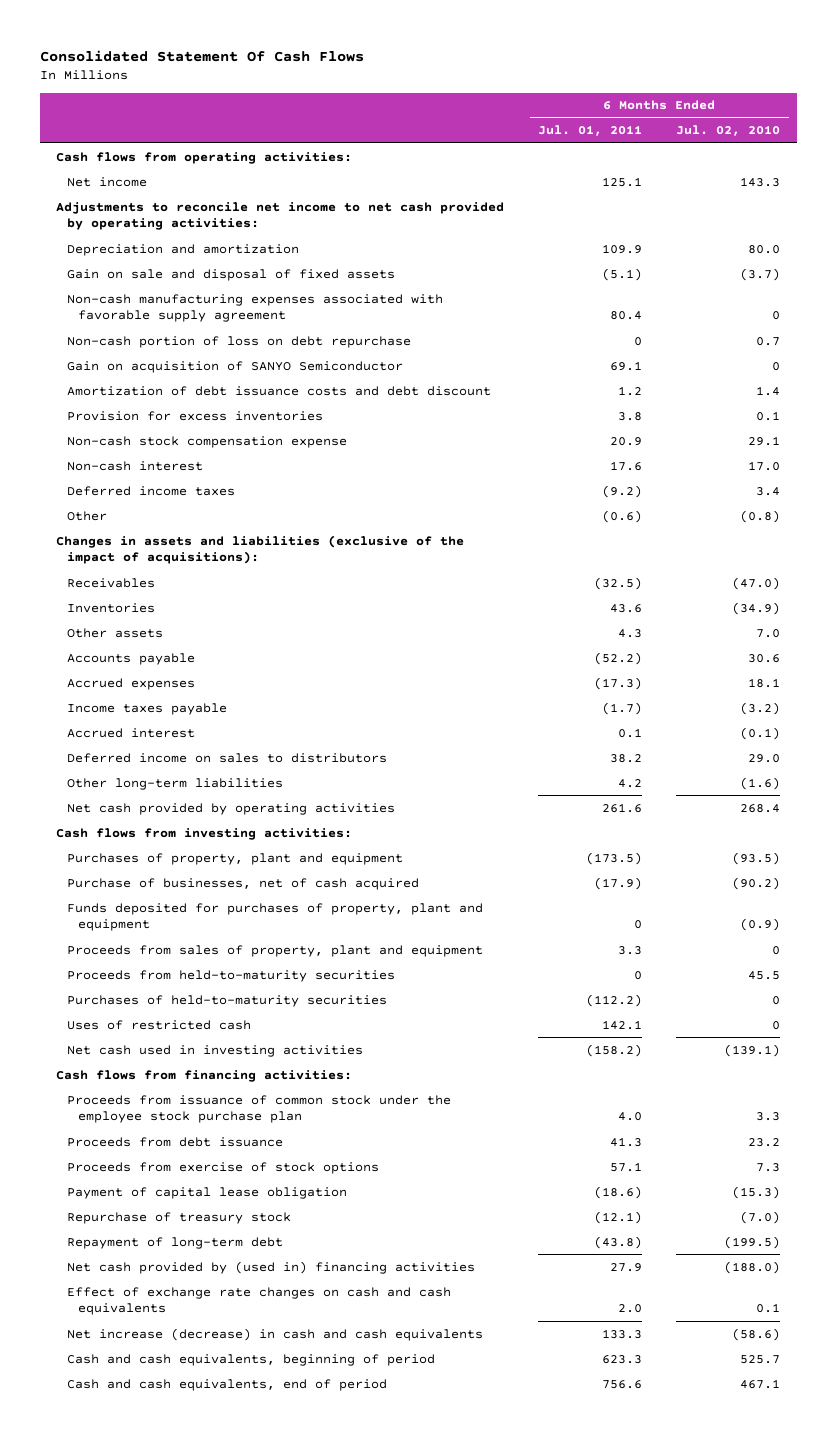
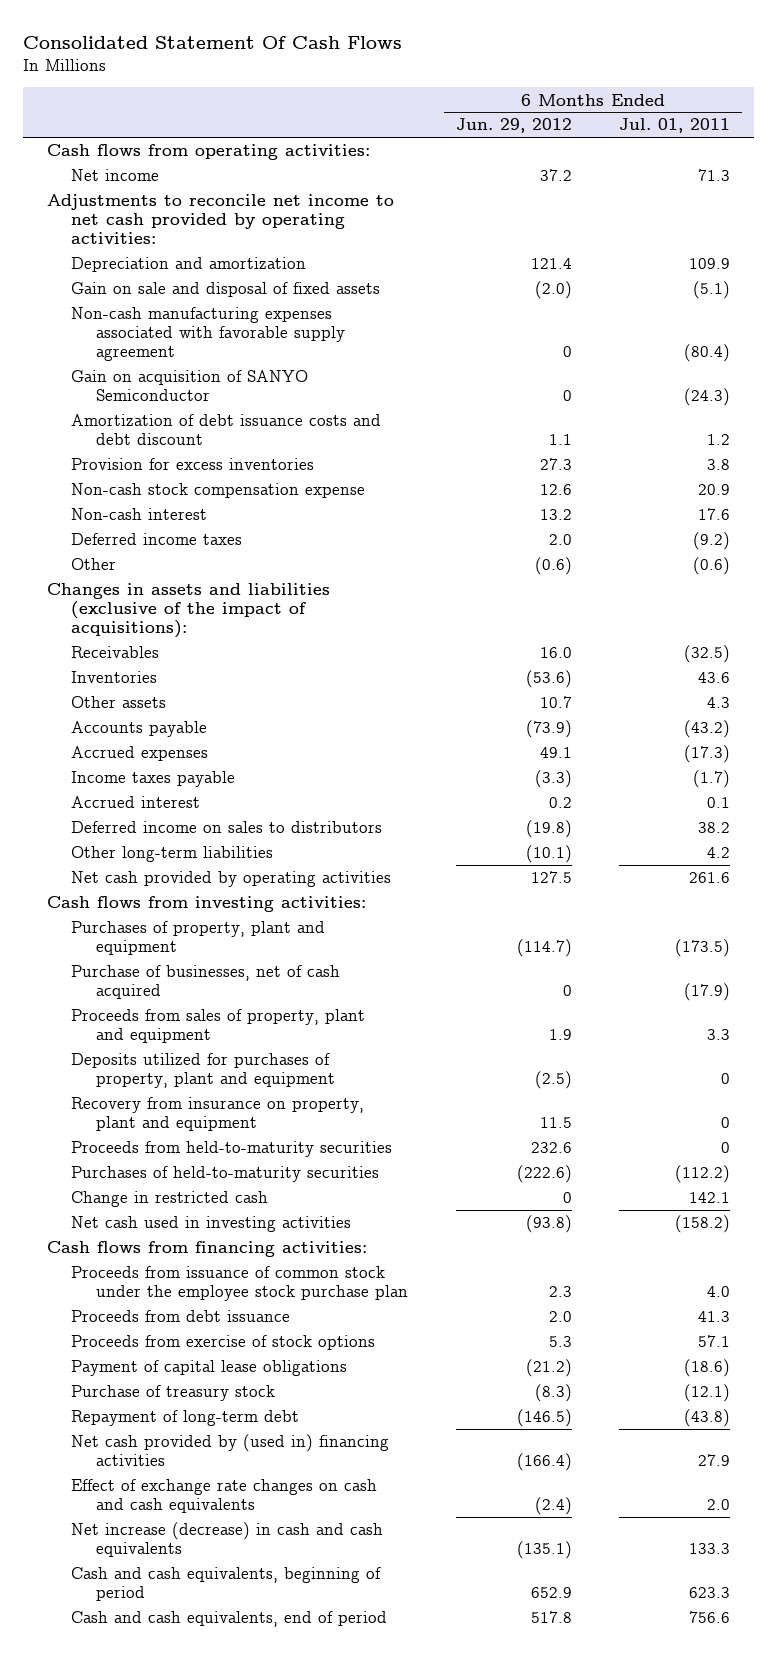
- | 6 Months Ended Jul. 01, 2011 | 6 Months Ended Jul. 02, 2010
+ | 6 Months Ended Jun. 29, 2012 | 6 Months Ended Jul. 01, 2011
- Net income | 125.1 | 143.3
+ Net income | 37.2 | 71.3
- Non-cash manufacturing expenses associated with favorable supply agreement | 80.4 | 0
- Non-cash portion of loss on debt repurchase | 0 | 0.7
- Gain on acquisition of SANYO Semiconductor | 69.1 | 0
+ Non-cash manufacturing expenses associated with favorable supply agreement | 0 | (80.4)
+ Gain on acquisition of SANYO Semiconductor | 0 | (24.3)
- Accounts payable | (52.2) | 30.6
+ Accounts payable | (73.9) | (43.2)
- Funds deposited for purchases of property, plant and equipment | 0 | (0.9)
+ Deposits utilized for purchases of property, plant and equipment | (2.5) | 0
+ Recovery from insurance on property, plant and equipment | 11.5 | 0
- Uses of restricted cash | 142.1 | 0
+ Change in restricted cash | 0 | 142.1
- Payment of capital lease obligation | (18.6) | (15.3)
- Repurchase of treasury stock | (12.1) | (7.0)
+ Payment of capital lease obligations | (21.2) | (18.6)
+ Purchase of treasury stock | (8.3) | (12.1)

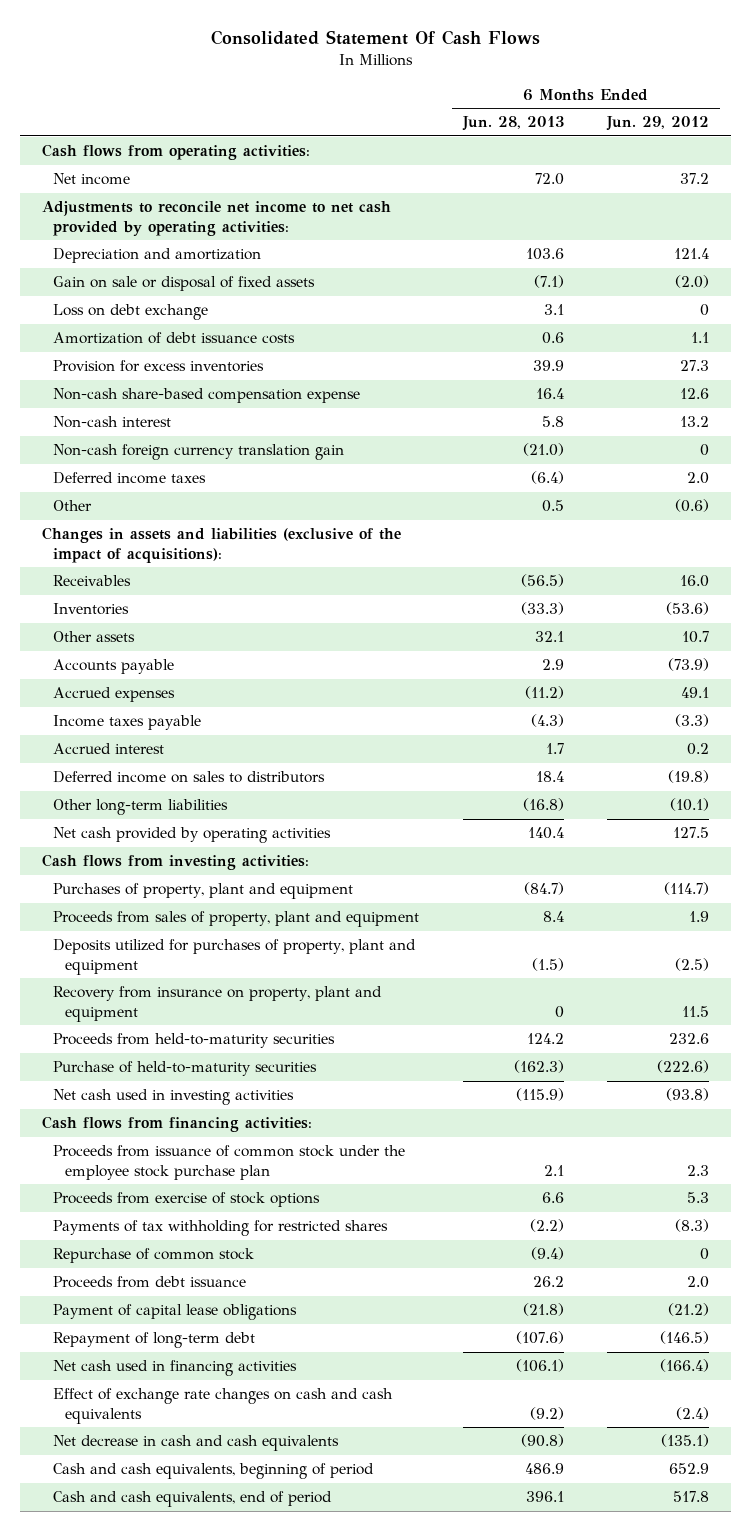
- | 6 Months Ended Jun. 29, 2012 | 6 Months Ended Jul. 01, 2011
+ | 6 Months Ended Jun. 28, 2013 | 6 Months Ended Jun. 29, 2012
- Gain on sale and disposal of fixed assets | (2.0) | (5.1)
- Non-cash manufacturing expenses associated with favorable supply agreement | 0 | (80.4)
- Gain on acquisition of SANYO Semiconductor | 0 | (24.3)
- Amortization of debt issuance costs and debt discount | 1.1 | 1.2
+ Gain on sale or disposal of fixed assets | (7.1) | (2.0)
+ Loss on debt exchange | 3.1 | 0
+ Amortization of debt issuance costs | 0.6 | 1.1
- Non-cash stock compensation expense | 12.6 | 20.9
+ Non-cash share-based compensation expense | 16.4 | 12.6
+ Non-cash foreign currency translation gain | (21.0) | 0
- Purchase of businesses, net of cash acquired | 0 | (17.9)
- Purchases of held-to-maturity securities | (222.6) | (112.2)
- Change in restricted cash | 0 | 142.1
+ Purchase of held-to-maturity securities | (162.3) | (222.6)
+ Payments of tax withholding for restricted shares | (2.2) | (8.3)
+ Repurchase of common stock | (9.4) | 0
moved down: Proceeds from debt issuance | 26.2 | 2.0
- Purchase of treasury stock | (8.3) | (12.1)
- Net cash provided by (used in) financing activities | (166.4) | 27.9
+ Net cash used in financing activities | (106.1) | (166.4)
- Net increase (decrease) in cash and cash equivalents | (135.1) | 133.3
+ Net decrease in cash and cash equivalents | (90.8) | (135.1)

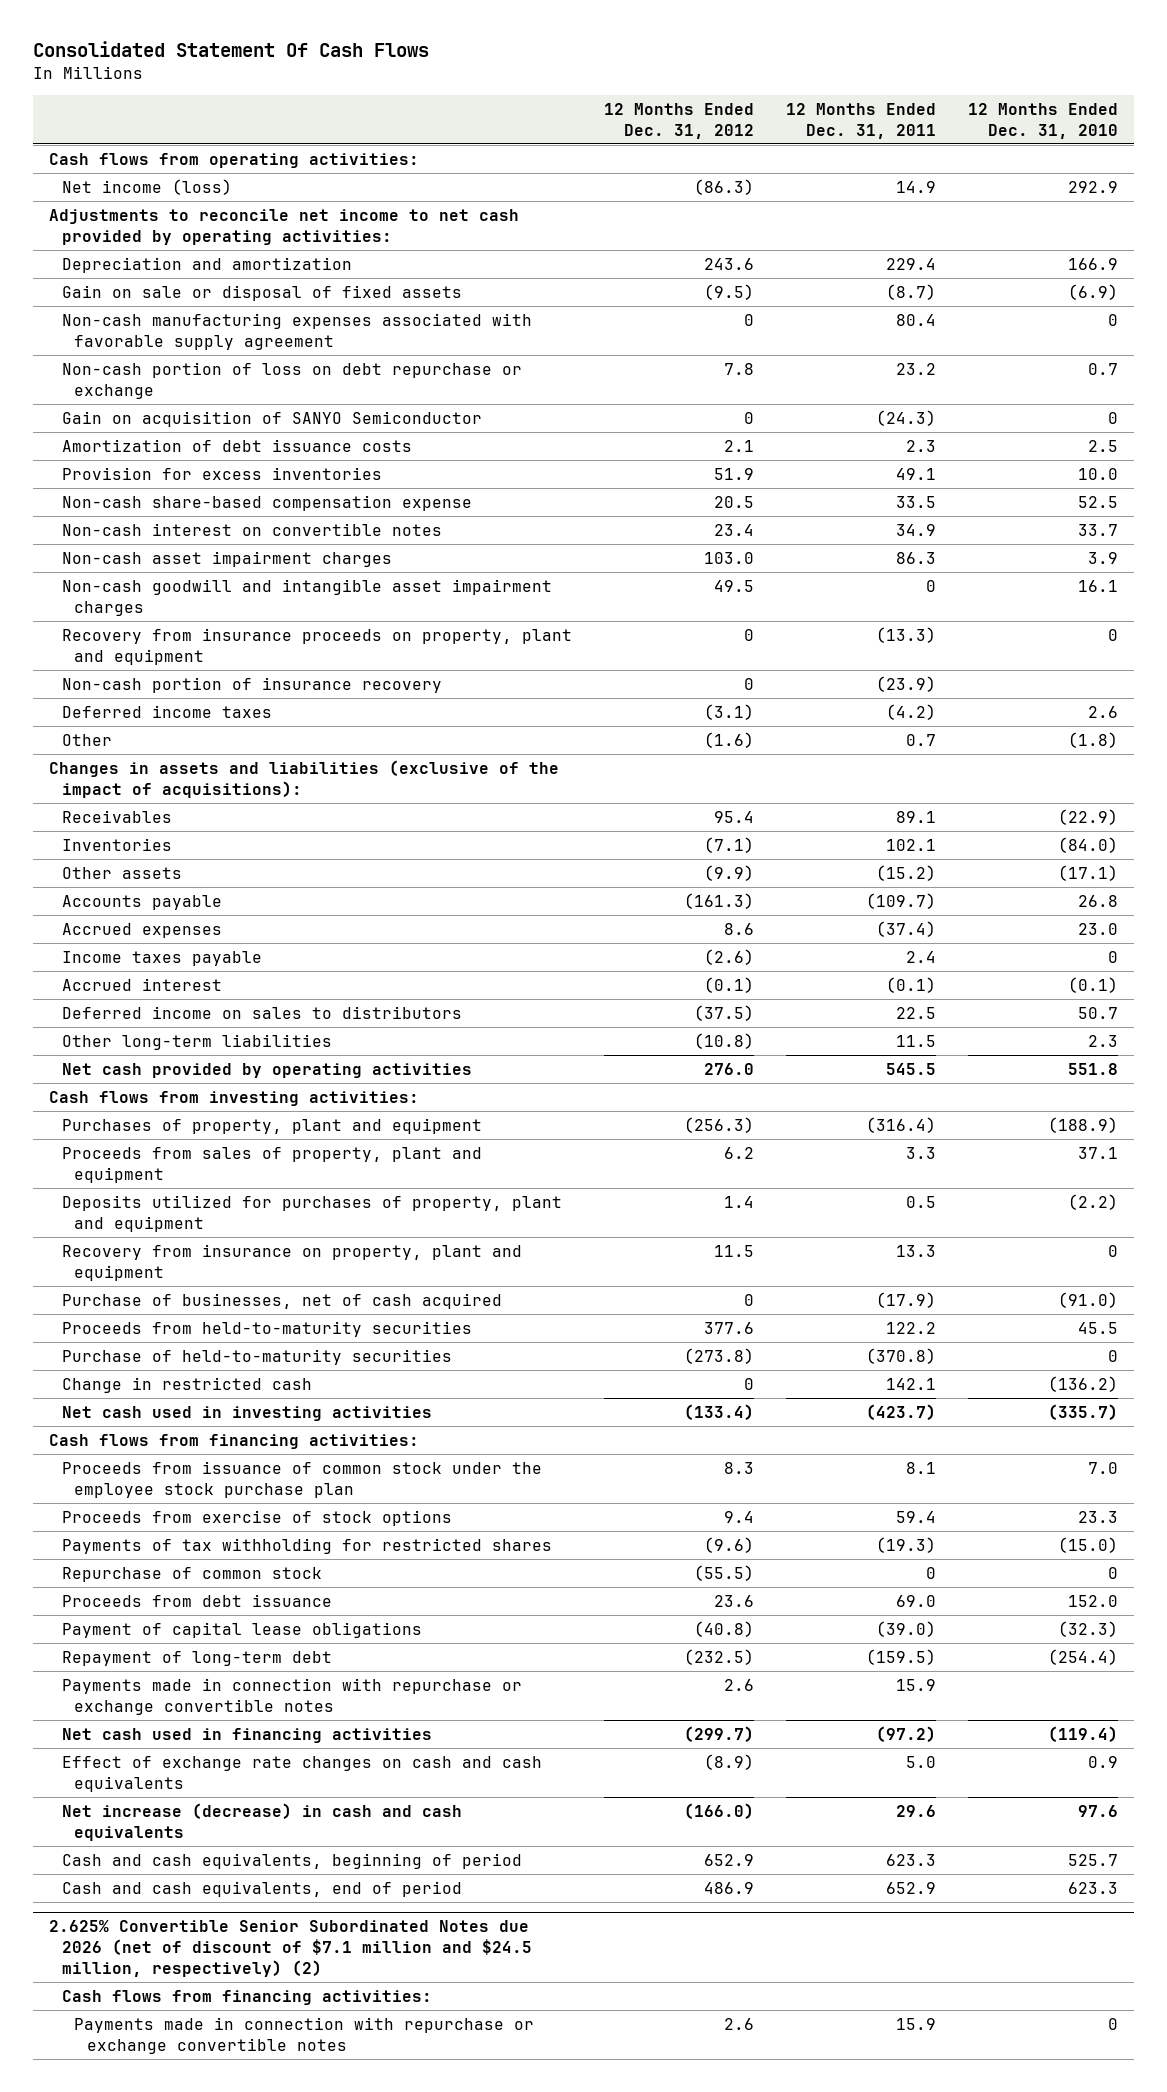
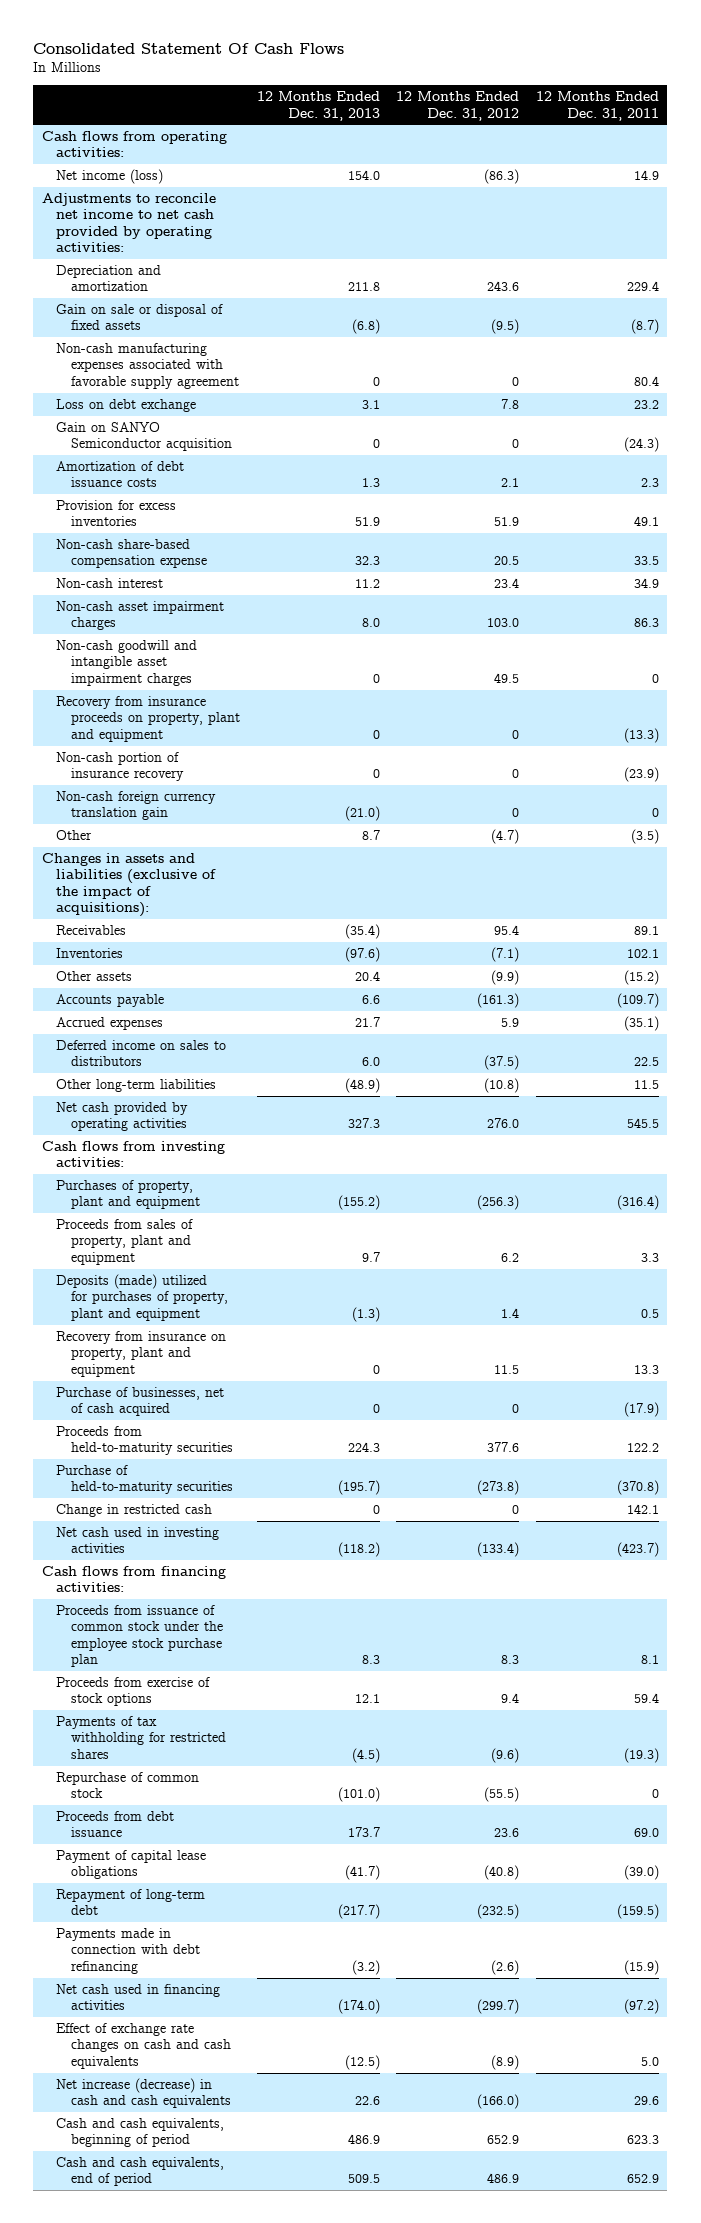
- | 12 Months Ended Dec. 31, 2012 | 12 Months Ended Dec. 31, 2011 | 12 Months Ended Dec. 31, 2010
+ | 12 Months Ended Dec. 31, 2013 | 12 Months Ended Dec. 31, 2012 | 12 Months Ended Dec. 31, 2011
- Non-cash portion of loss on debt repurchase or exchange | 7.8 | 23.2 | 0.7
- Gain on acquisition of SANYO Semiconductor | 0 | (24.3) | 0
+ Loss on debt exchange | 3.1 | 7.8 | 23.2
+ Gain on SANYO Semiconductor acquisition | 0 | 0 | (24.3)
- Non-cash interest on convertible notes | 23.4 | 34.9 | 33.7
+ Non-cash interest | 11.2 | 23.4 | 34.9
- Deferred income taxes | (3.1) | (4.2) | 2.6
- Other | (1.6) | 0.7 | (1.8)
+ Non-cash foreign currency translation gain | (21.0) | 0 | 0
+ Other | 8.7 | (4.7) | (3.5)
- Accrued expenses | 8.6 | (37.4) | 23.0
- Income taxes payable | (2.6) | 2.4 | 0
- Accrued interest | (0.1) | (0.1) | (0.1)
+ Accrued expenses | 21.7 | 5.9 | (35.1)
- Deposits utilized for purchases of property, plant and equipment | 1.4 | 0.5 | (2.2)
+ Deposits (made) utilized for purchases of property, plant and equipment | (1.3) | 1.4 | 0.5
- Payments made in connection with repurchase or exchange convertible notes | 2.6 | 15.9 |
+ Payments made in connection with debt refinancing | (3.2) | (2.6) | (15.9)
- 2.625% Convertible Senior Subordinated Notes due 2026 (net of discount of $7.1 million and $24.5 million, respectively) (2)
- Cash flows from financing activities:
- Payments made in connection with repurchase or exchange convertible notes | 2.6 | 15.9 | 0

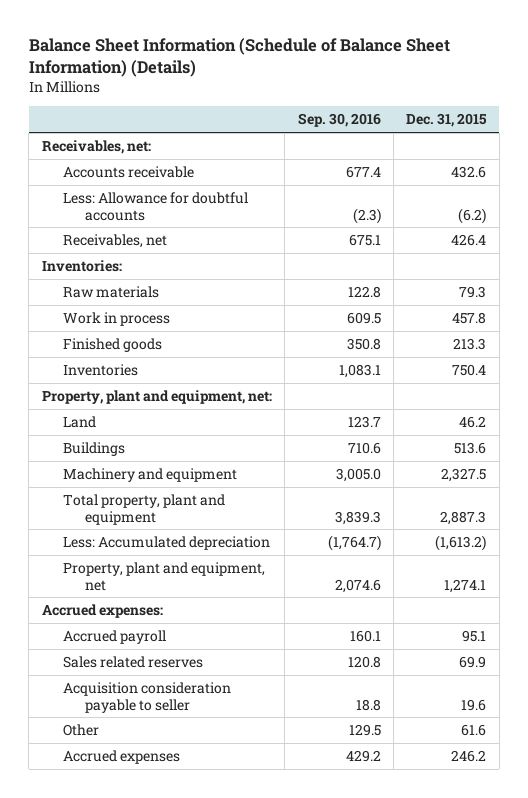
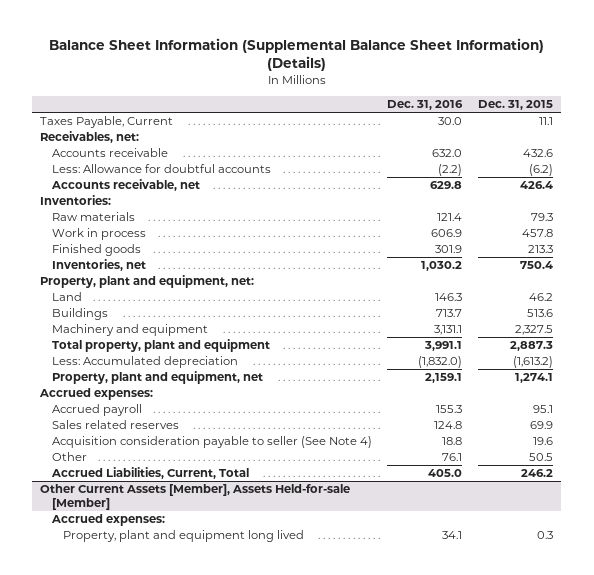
- Balance Sheet Information (Schedule of Balance Sheet Information) (Details)
+ Balance Sheet Information (Supplemental Balance Sheet Information) (Details)
- | Sep. 30, 2016 | Dec. 31, 2015
+ | Dec. 31, 2016 | Dec. 31, 2015
+ Taxes Payable, Current | 30.0 | 11.1
- Receivables, net | 675.1 | 426.4
+ Accounts receivable, net | 629.8 | 426.4
- Inventories | 1,083.1 | 750.4
+ Inventories, net | 1,030.2 | 750.4
- Acquisition consideration payable to seller | 18.8 | 19.6
- Other | 129.5 | 61.6
- Accrued expenses | 429.2 | 246.2
+ Acquisition consideration payable to seller (See Note 4) | 18.8 | 19.6
+ Other | 76.1 | 50.5
+ Accrued Liabilities, Current, Total | 405.0 | 246.2
+ Other Current Assets [Member], Assets Held-for-sale [Member]
+ Accrued expenses:
+ Property, plant and equipment long lived | 34.1 | 0.3

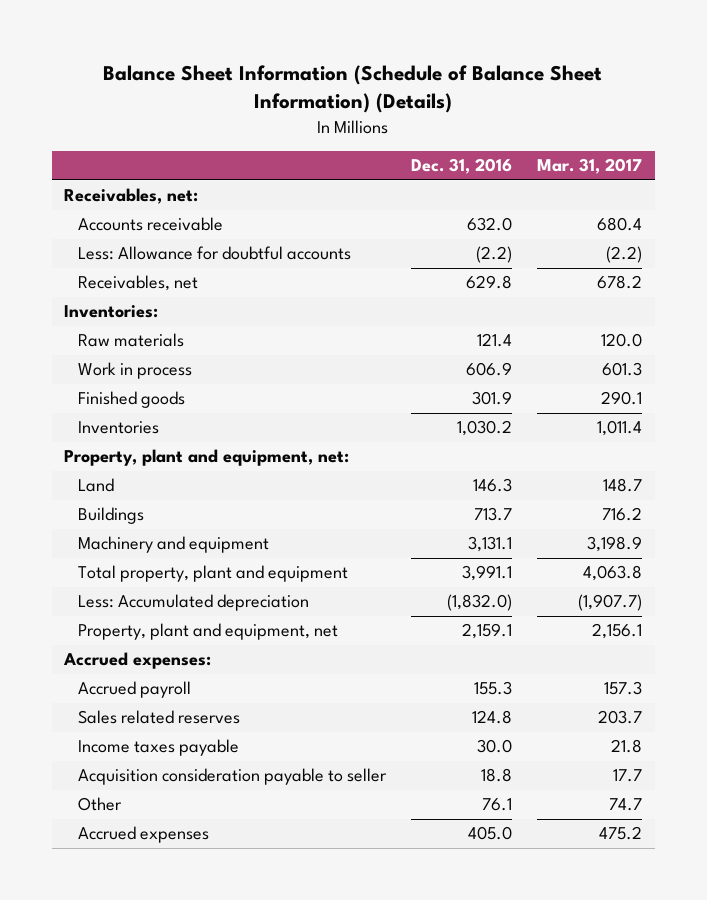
- Balance Sheet Information (Supplemental Balance Sheet Information) (Details)
+ Balance Sheet Information (Schedule of Balance Sheet Information) (Details)
- | Dec. 31, 2016 | Dec. 31, 2015
+ | Dec. 31, 2016 | Mar. 31, 2017
- Taxes Payable, Current | 30.0 | 11.1
- Accounts receivable, net | 629.8 | 426.4
+ Receivables, net | 629.8 | 678.2
- Inventories, net | 1,030.2 | 750.4
+ Inventories | 1,030.2 | 1,011.4
- Acquisition consideration payable to seller (See Note 4) | 18.8 | 19.6
+ Income taxes payable | 30.0 | 21.8
+ Acquisition consideration payable to seller | 18.8 | 17.7
- Accrued Liabilities, Current, Total | 405.0 | 246.2
- Other Current Assets [Member], Assets Held-for-sale [Member]
- Accrued expenses:
- Property, plant and equipment long lived | 34.1 | 0.3
+ Accrued expenses | 405.0 | 475.2

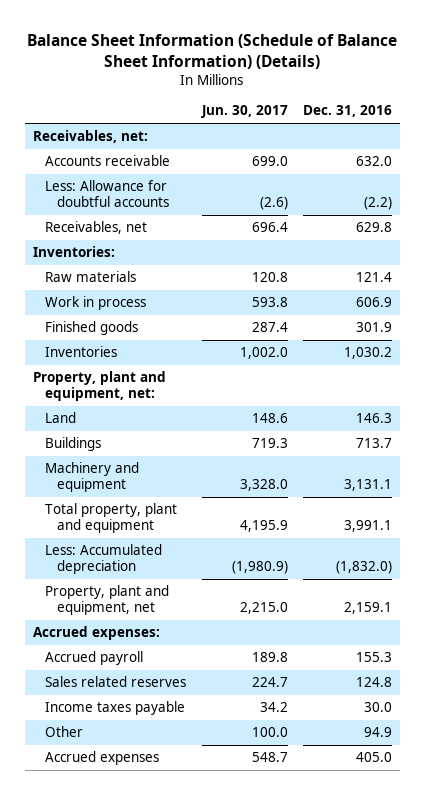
- | Dec. 31, 2016 | Mar. 31, 2017
+ | Jun. 30, 2017 | Dec. 31, 2016
- Acquisition consideration payable to seller | 18.8 | 17.7
- Other | 76.1 | 74.7
+ Other | 100.0 | 94.9

